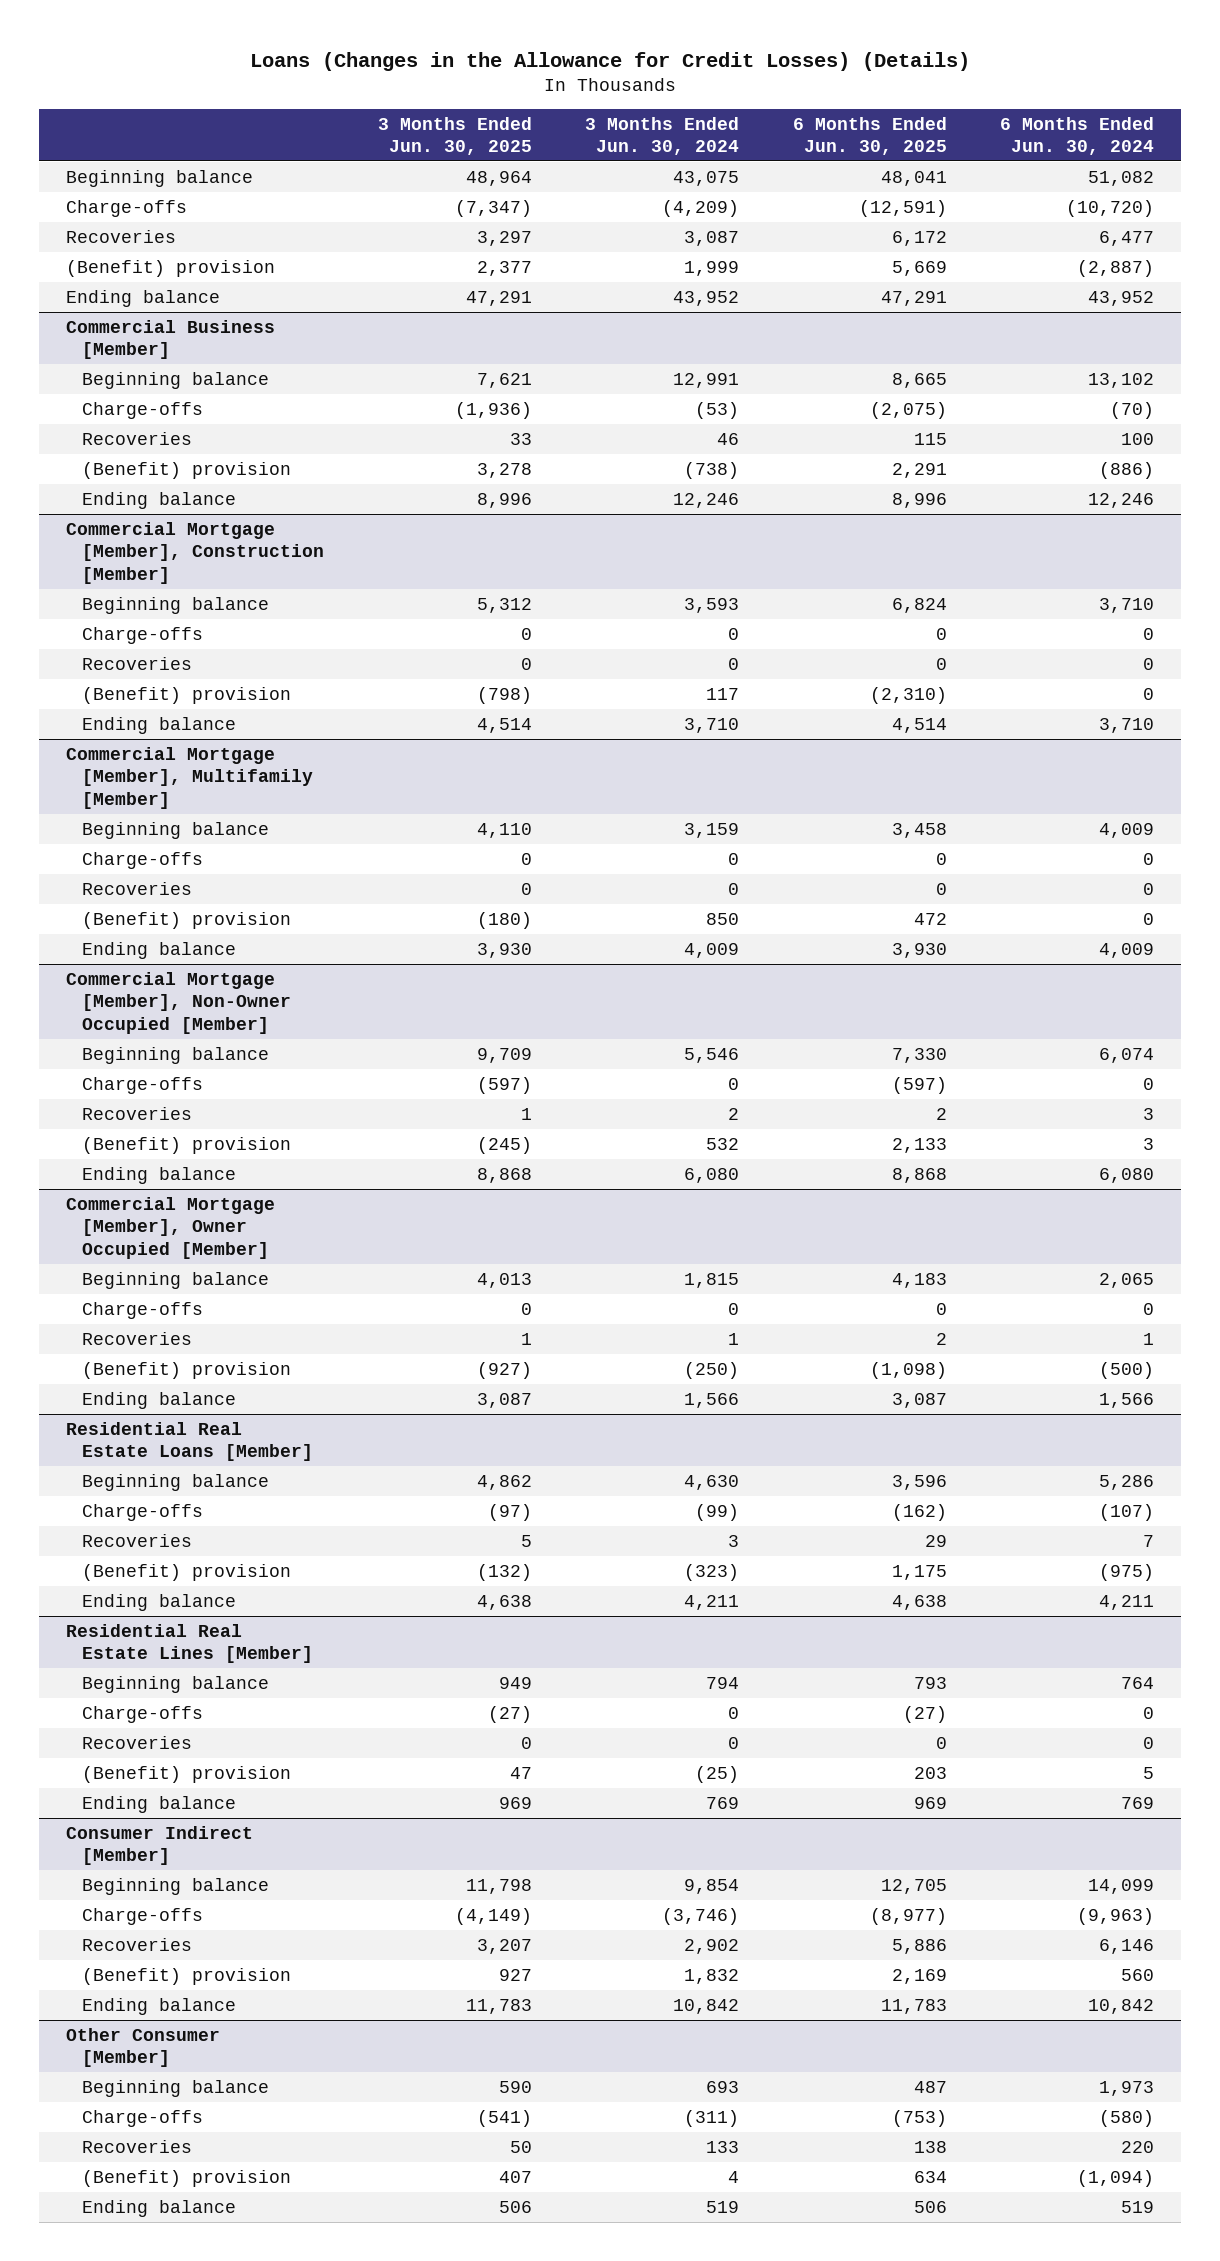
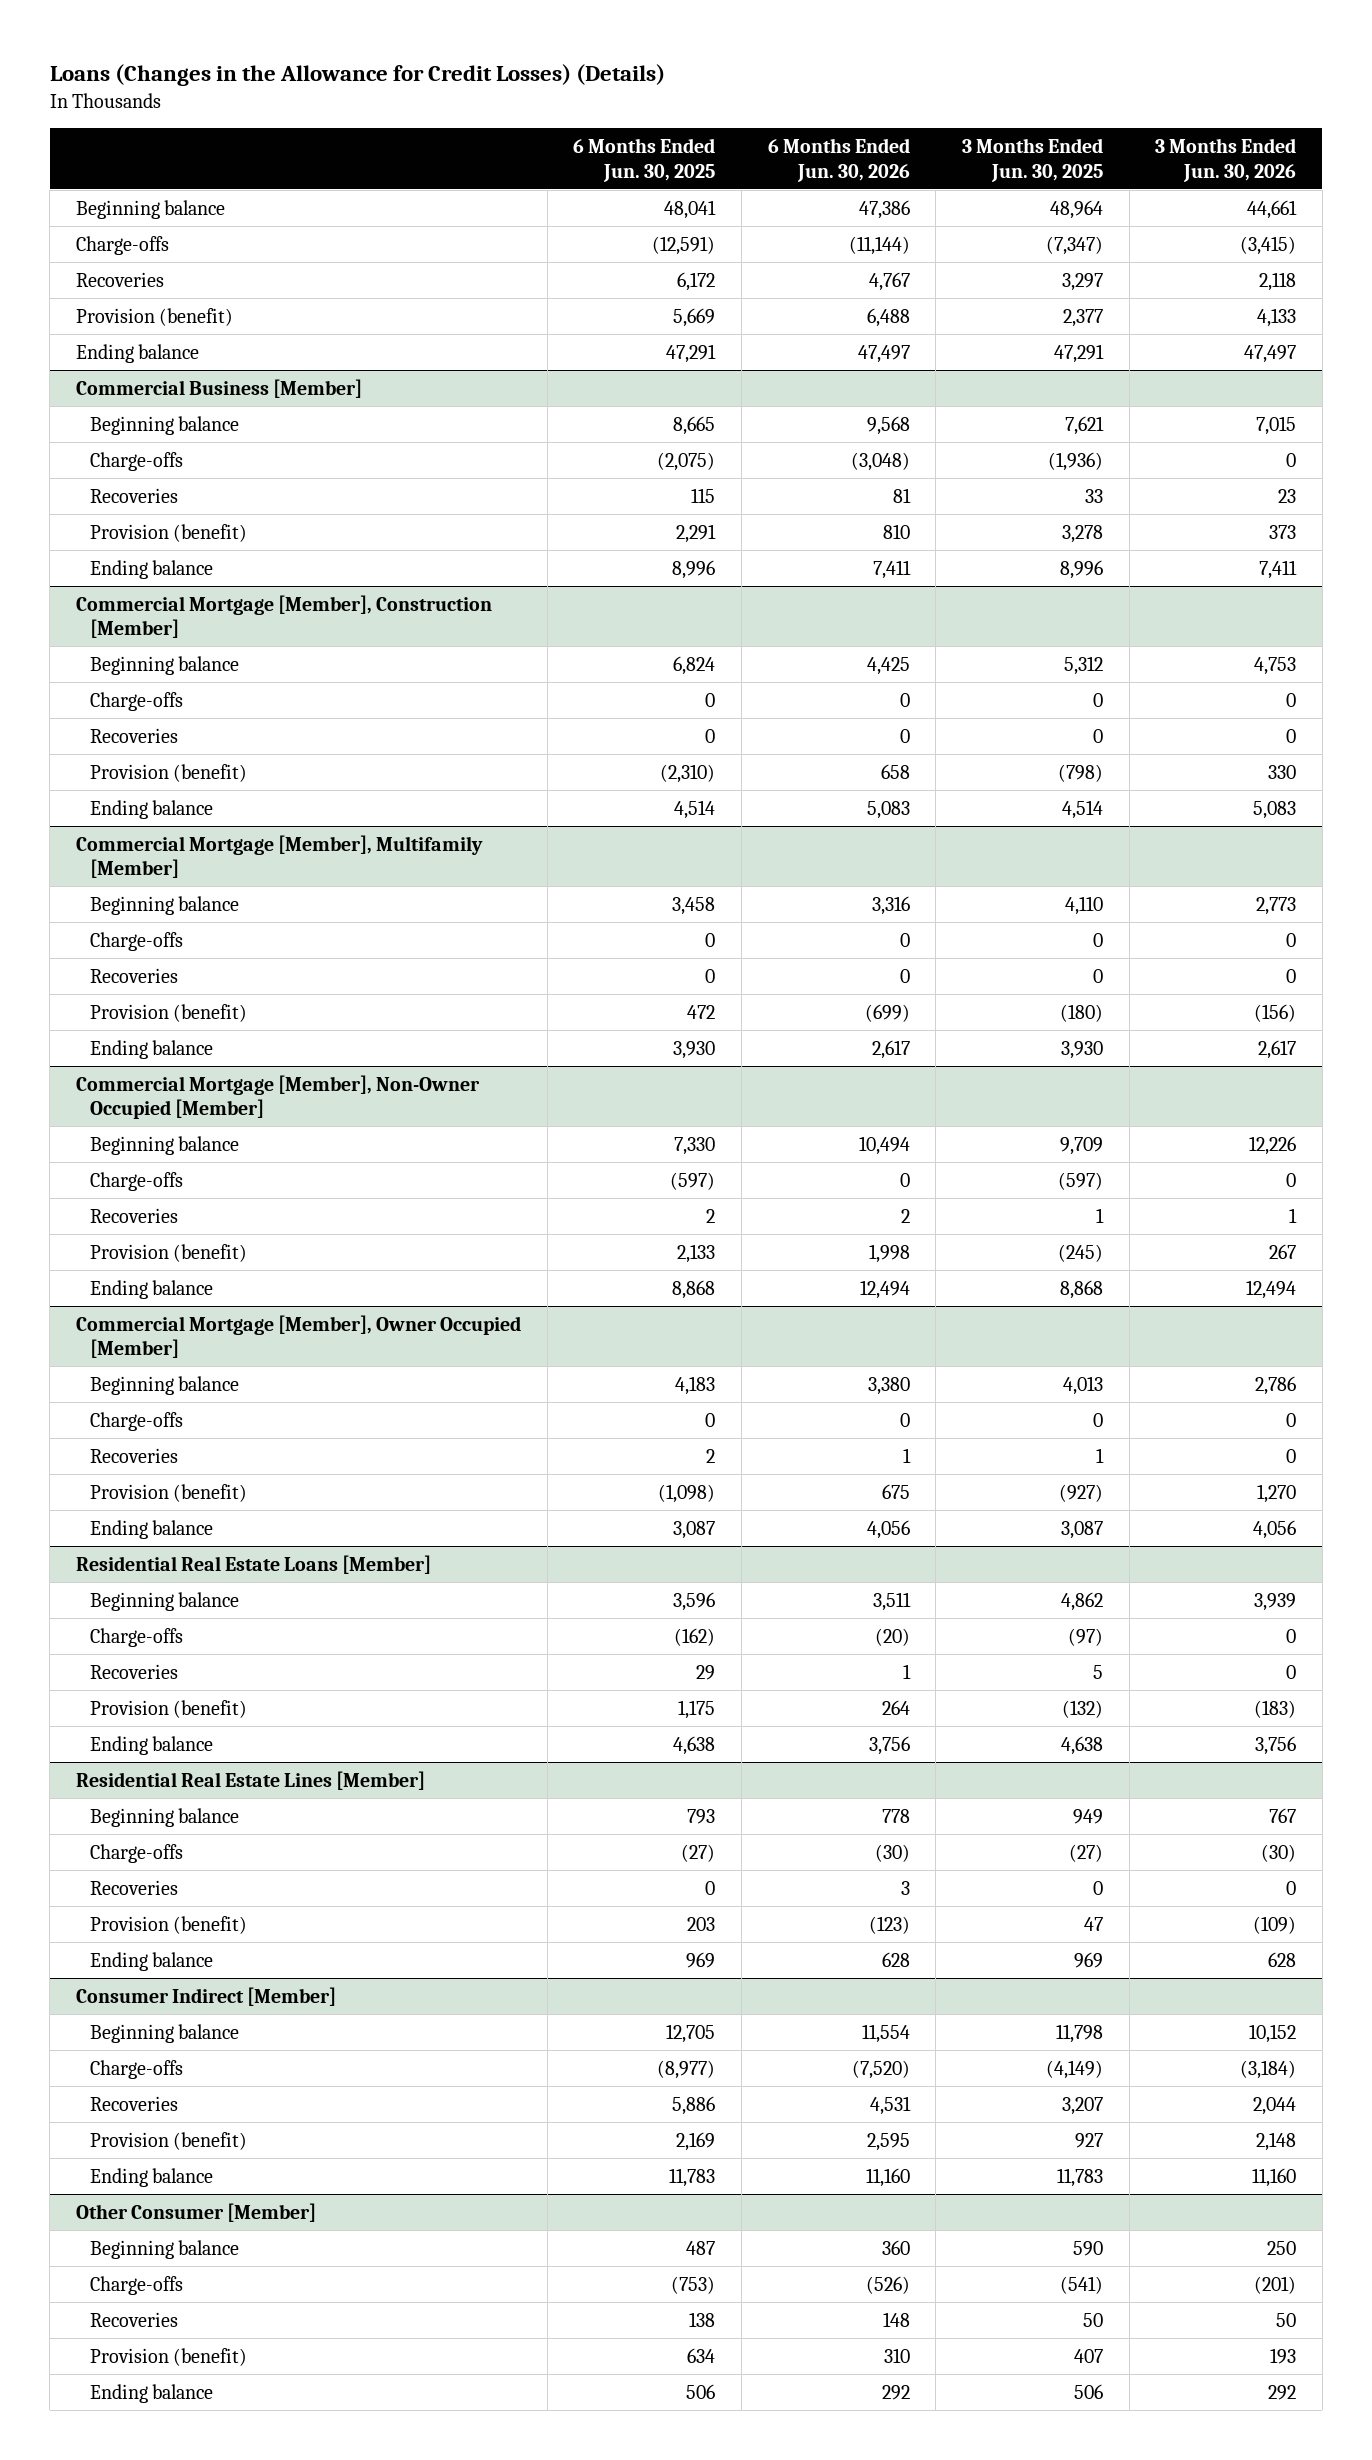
- | 3 Months Ended Jun. 30, 2025 | 3 Months Ended Jun. 30, 2024 | 6 Months Ended Jun. 30, 2025 | 6 Months Ended Jun. 30, 2024
+ | 6 Months Ended Jun. 30, 2025 | 6 Months Ended Jun. 30, 2026 | 3 Months Ended Jun. 30, 2025 | 3 Months Ended Jun. 30, 2026
- (Benefit) provision | 2,377 | 1,999 | 5,669 | (2,887)
+ Provision (benefit) | 5,669 | 6,488 | 2,377 | 4,133
@ Commercial Business [Member]
- (Benefit) provision | 3,278 | (738) | 2,291 | (886)
+ Provision (benefit) | 2,291 | 810 | 3,278 | 373
@ Commercial Mortgage [Member], Construction [Member]
- (Benefit) provision | (798) | 117 | (2,310) | 0
+ Provision (benefit) | (2,310) | 658 | (798) | 330
@ Commercial Mortgage [Member], Multifamily [Member]
- (Benefit) provision | (180) | 850 | 472 | 0
+ Provision (benefit) | 472 | (699) | (180) | (156)
@ Commercial Mortgage [Member], Non-Owner Occupied [Member]
- (Benefit) provision | (245) | 532 | 2,133 | 3
+ Provision (benefit) | 2,133 | 1,998 | (245) | 267
@ Commercial Mortgage [Member], Owner Occupied [Member]
- (Benefit) provision | (927) | (250) | (1,098) | (500)
+ Provision (benefit) | (1,098) | 675 | (927) | 1,270
@ Residential Real Estate Loans [Member]
- (Benefit) provision | (132) | (323) | 1,175 | (975)
+ Provision (benefit) | 1,175 | 264 | (132) | (183)
@ Residential Real Estate Lines [Member]
- (Benefit) provision | 47 | (25) | 203 | 5
+ Provision (benefit) | 203 | (123) | 47 | (109)
@ Consumer Indirect [Member]
- (Benefit) provision | 927 | 1,832 | 2,169 | 560
+ Provision (benefit) | 2,169 | 2,595 | 927 | 2,148
@ Other Consumer [Member]
- (Benefit) provision | 407 | 4 | 634 | (1,094)
+ Provision (benefit) | 634 | 310 | 407 | 193

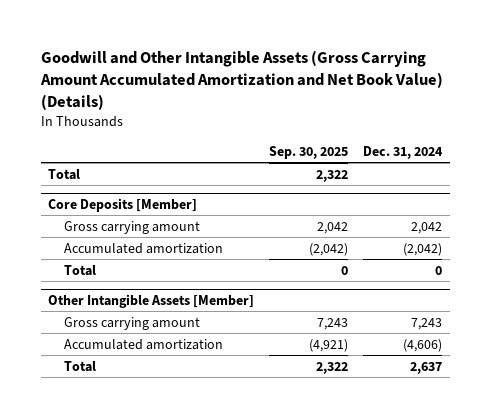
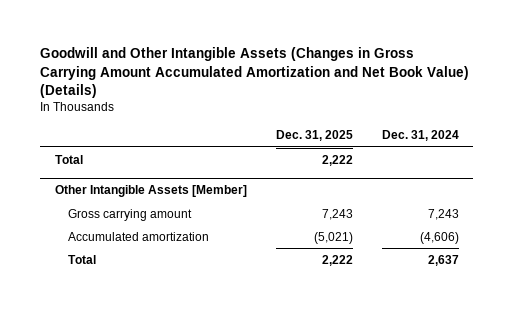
- Goodwill and Other Intangible Assets (Gross Carrying Amount Accumulated Amortization and Net Book Value) (Details)
+ Goodwill and Other Intangible Assets (Changes in Gross Carrying Amount Accumulated Amortization and Net Book Value) (Details)
- | Sep. 30, 2025 | Dec. 31, 2024
+ | Dec. 31, 2025 | Dec. 31, 2024
- Core Deposits [Member]
- Gross carrying amount | 2,042 | 2,042
- Accumulated amortization | (2,042) | (2,042)
- Total | 0 | 0

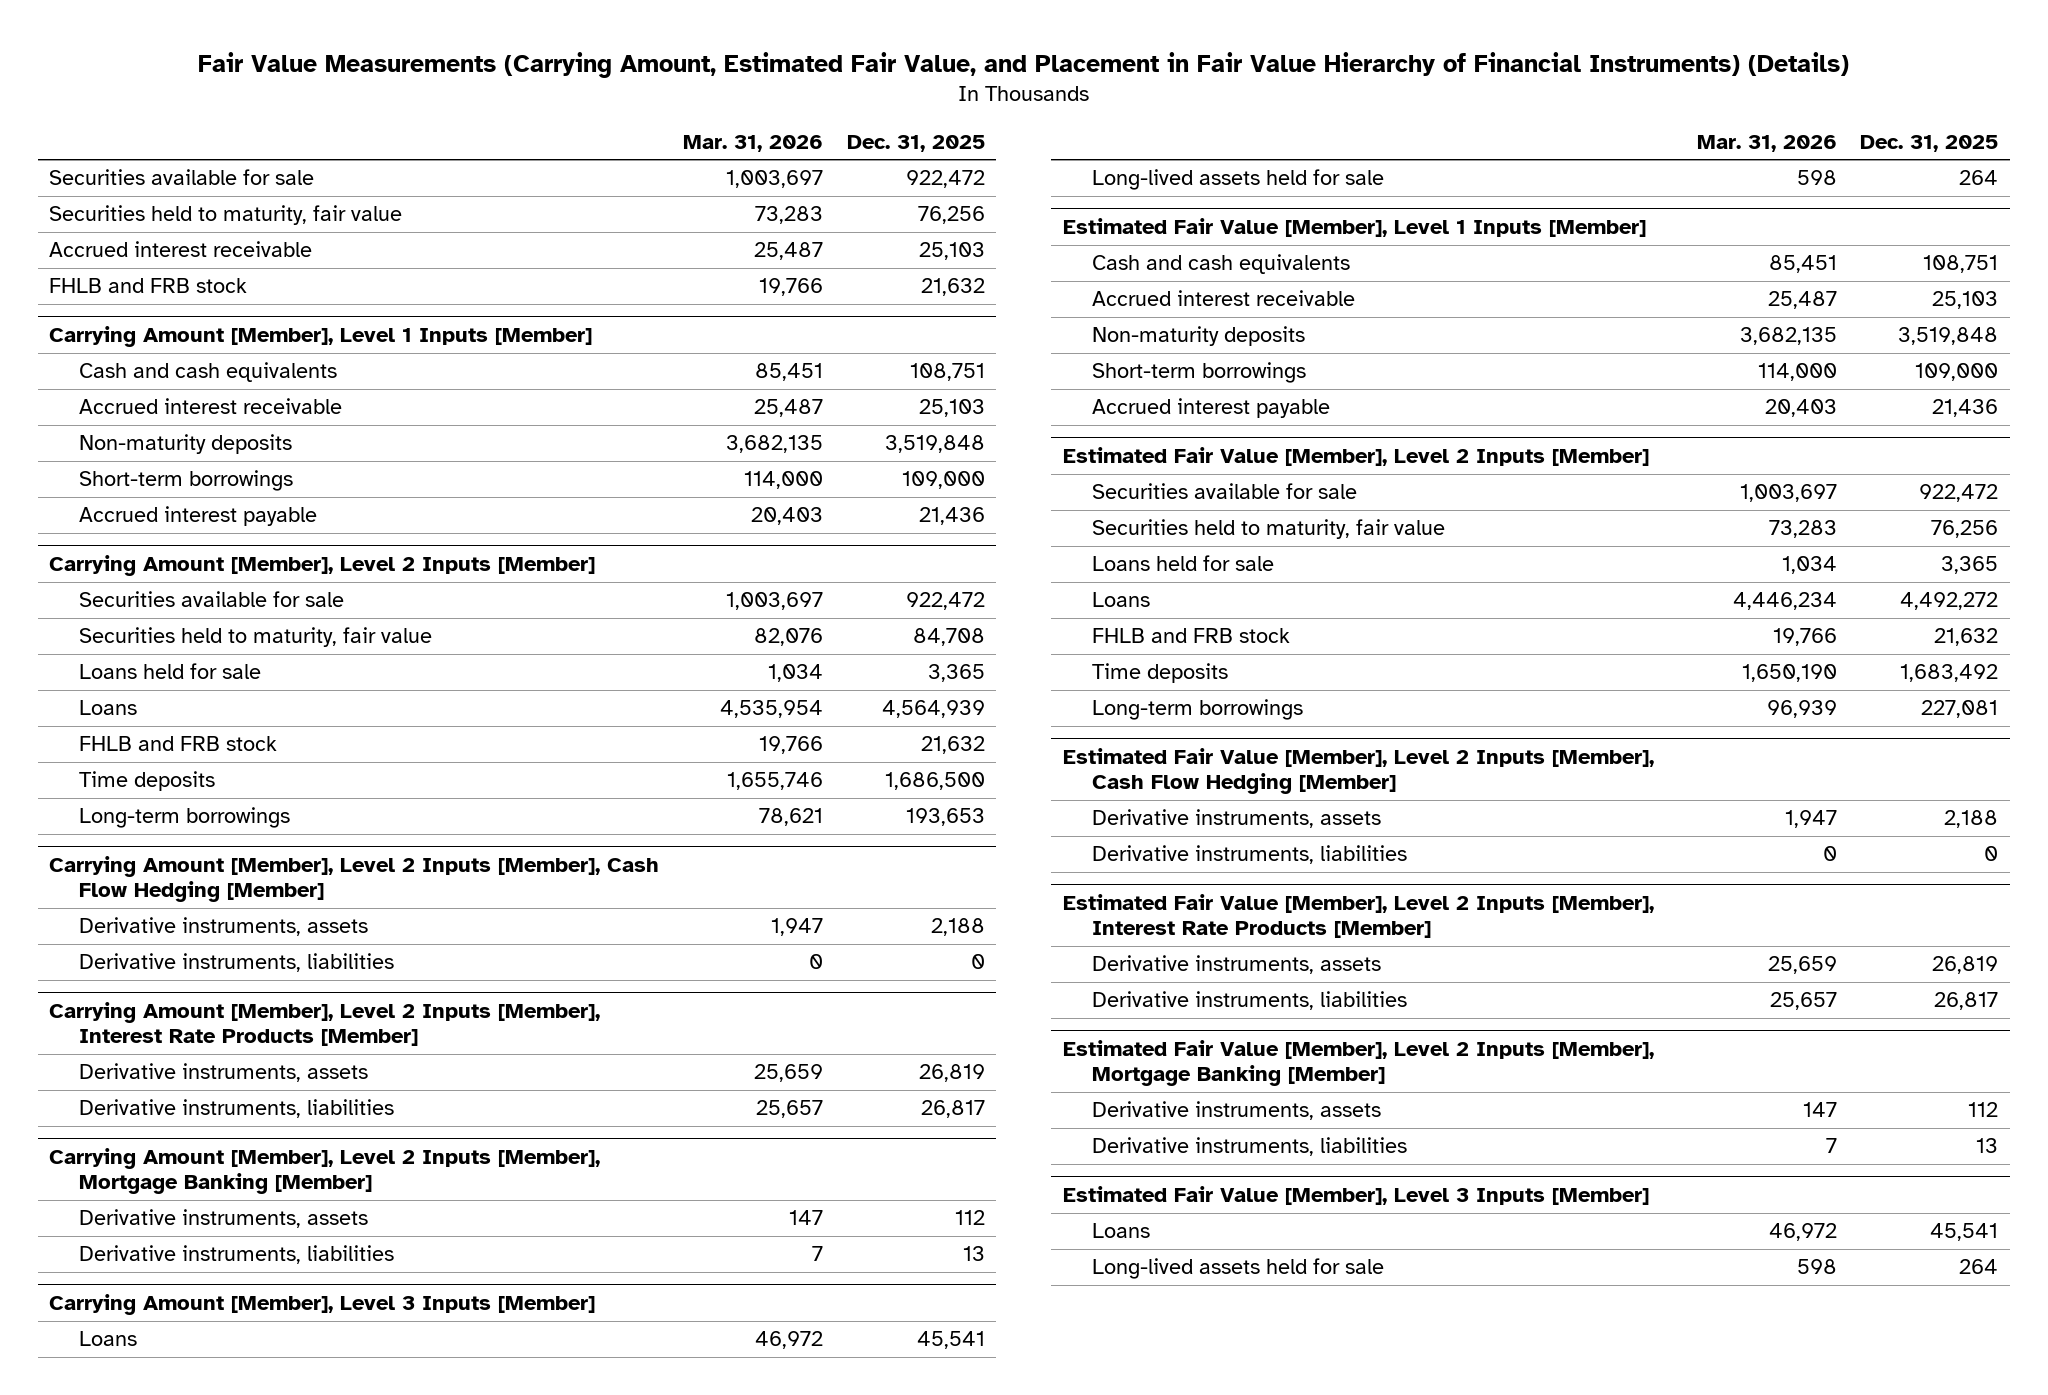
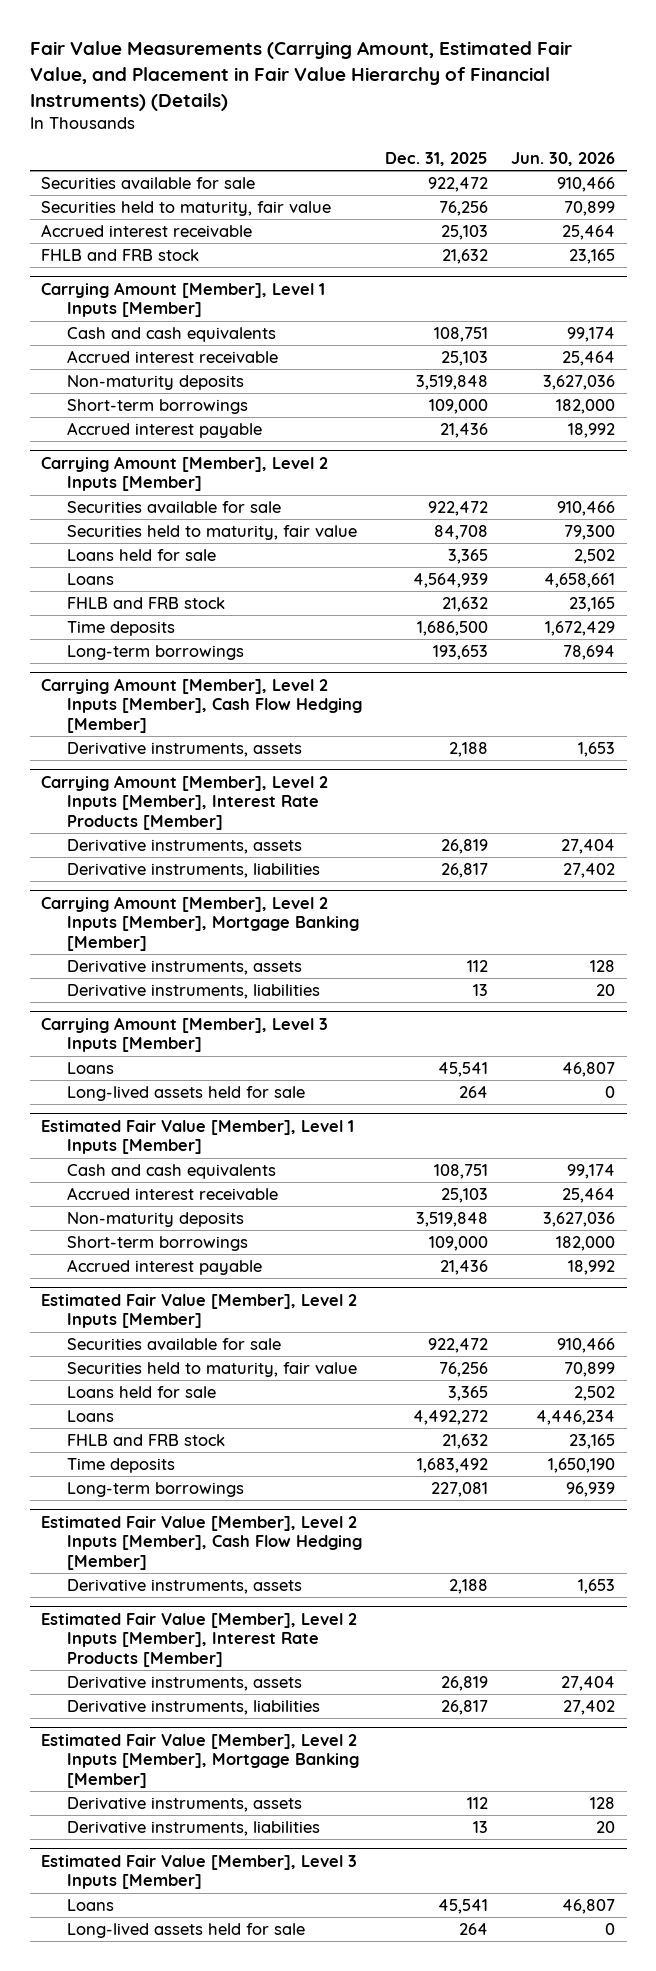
- | Mar. 31, 2026 | Dec. 31, 2025
+ | Dec. 31, 2025 | Jun. 30, 2026
@ Carrying Amount [Member], Level 2 Inputs [Member], Cash Flow Hedging [Member]
- Derivative instruments, liabilities | 0 | 0
@ Estimated Fair Value [Member], Level 2 Inputs [Member], Cash Flow Hedging [Member]
- Derivative instruments, liabilities | 0 | 0

